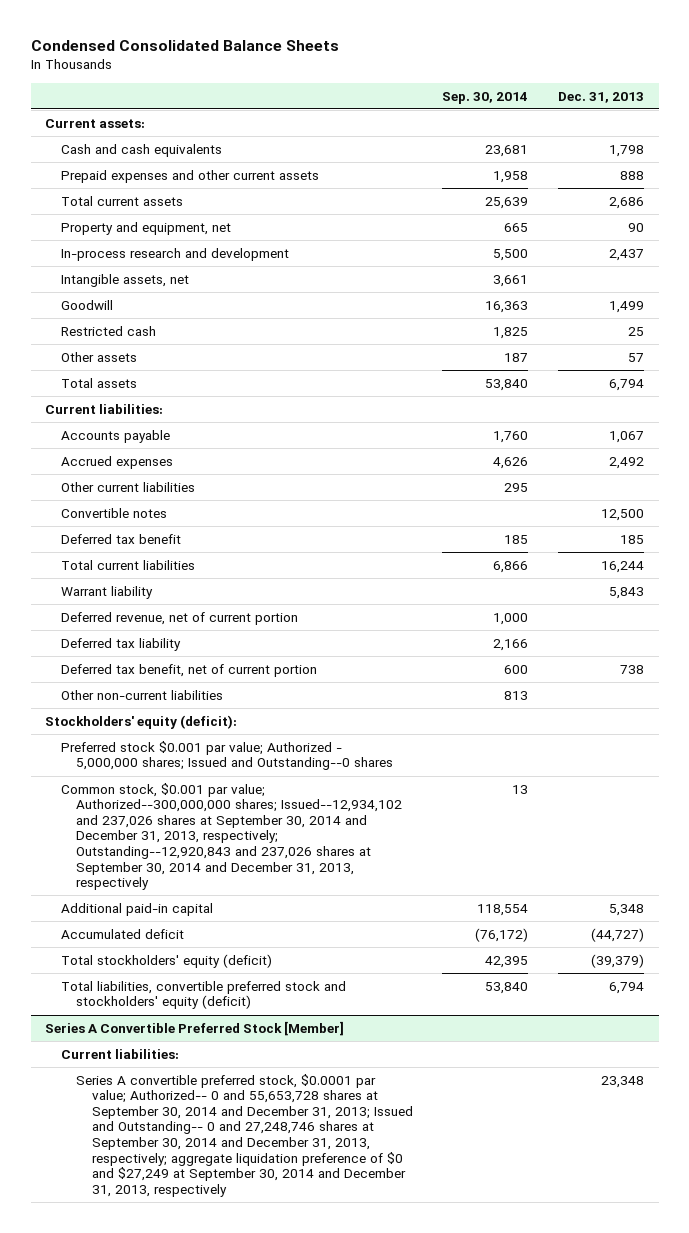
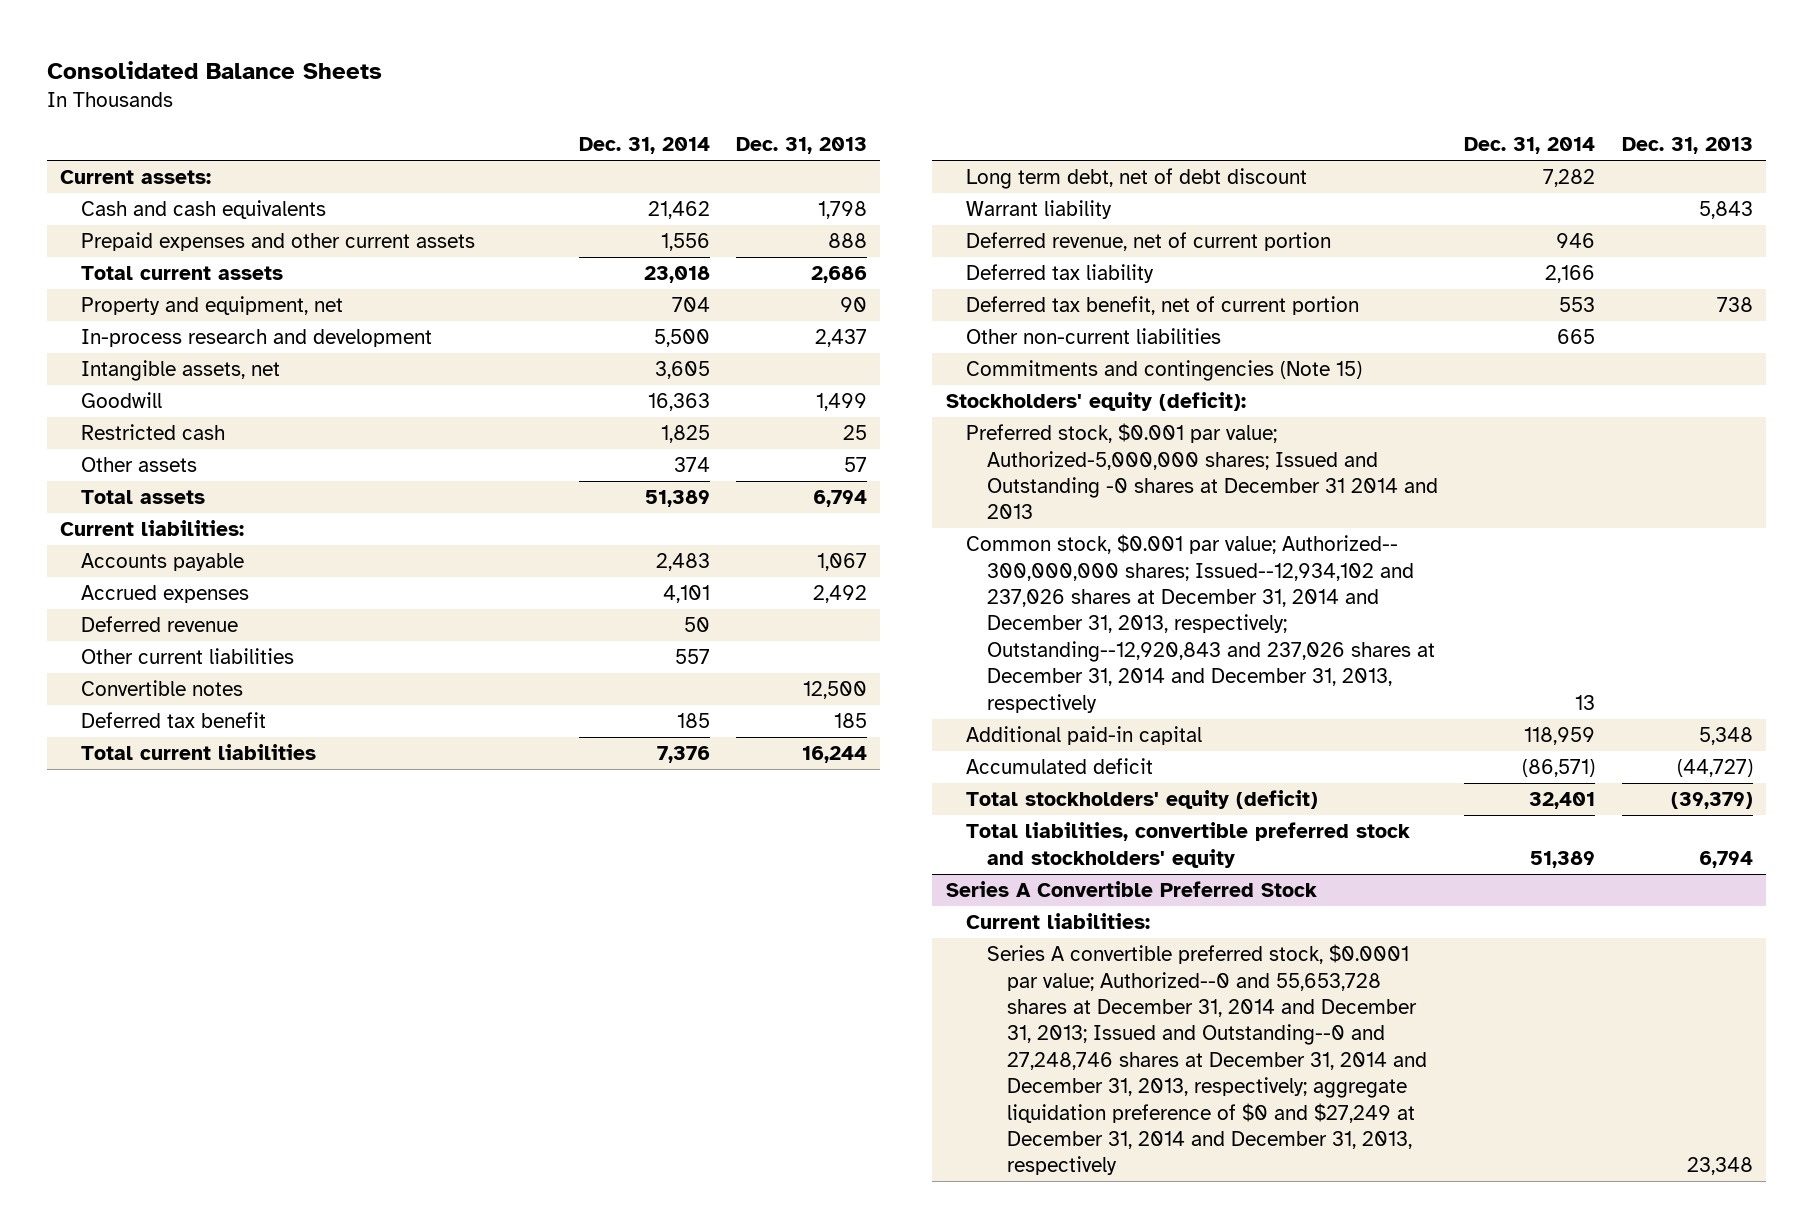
- Condensed Consolidated Balance Sheets
+ Consolidated Balance Sheets
- | Sep. 30, 2014 | Dec. 31, 2013
+ | Dec. 31, 2014 | Dec. 31, 2013
+ Deferred revenue | 50 |
+ Long term debt, net of debt discount | 7,282 |
+ Commitments and contingencies (Note 15)
- Preferred stock $0.001 par value; Authorized - 5,000,000 shares; Issued and Outstanding--0 shares
- Common stock, $0.001 par value; Authorized--300,000,000 shares; Issued--12,934,102 and 237,026 shares at September 30, 2014 and December 31, 2013, respectively; Outstanding--12,920,843 and 237,026 shares at September 30, 2014 and December 31, 2013, respectively | 13 |
+ Preferred stock, $0.001 par value; Authorized-5,000,000 shares; Issued and Outstanding -0 shares at December 31 2014 and 2013
+ Common stock, $0.001 par value; Authorized-- 300,000,000 shares; Issued--12,934,102 and 237,026 shares at December 31, 2014 and December 31, 2013, respectively; Outstanding--12,920,843 and 237,026 shares at December 31, 2014 and December 31, 2013, respectively | 13 |
- Total liabilities, convertible preferred stock and stockholders' equity (deficit) | 53,840 | 6,794
- Series A Convertible Preferred Stock [Member]
+ Total liabilities, convertible preferred stock and stockholders' equity | 51,389 | 6,794
+ Series A Convertible Preferred Stock
- Series A convertible preferred stock, $0.0001 par value; Authorized-- 0 and 55,653,728 shares at September 30, 2014 and December 31, 2013; Issued and Outstanding-- 0 and 27,248,746 shares at September 30, 2014 and December 31, 2013, respectively; aggregate liquidation preference of $0 and $27,249 at September 30, 2014 and December 31, 2013, respectively | | 23,348
+ Series A convertible preferred stock, $0.0001 par value; Authorized--0 and 55,653,728 shares at December 31, 2014 and December 31, 2013; Issued and Outstanding--0 and 27,248,746 shares at December 31, 2014 and December 31, 2013, respectively; aggregate liquidation preference of $0 and $27,249 at December 31, 2014 and December 31, 2013, respectively | | 23,348

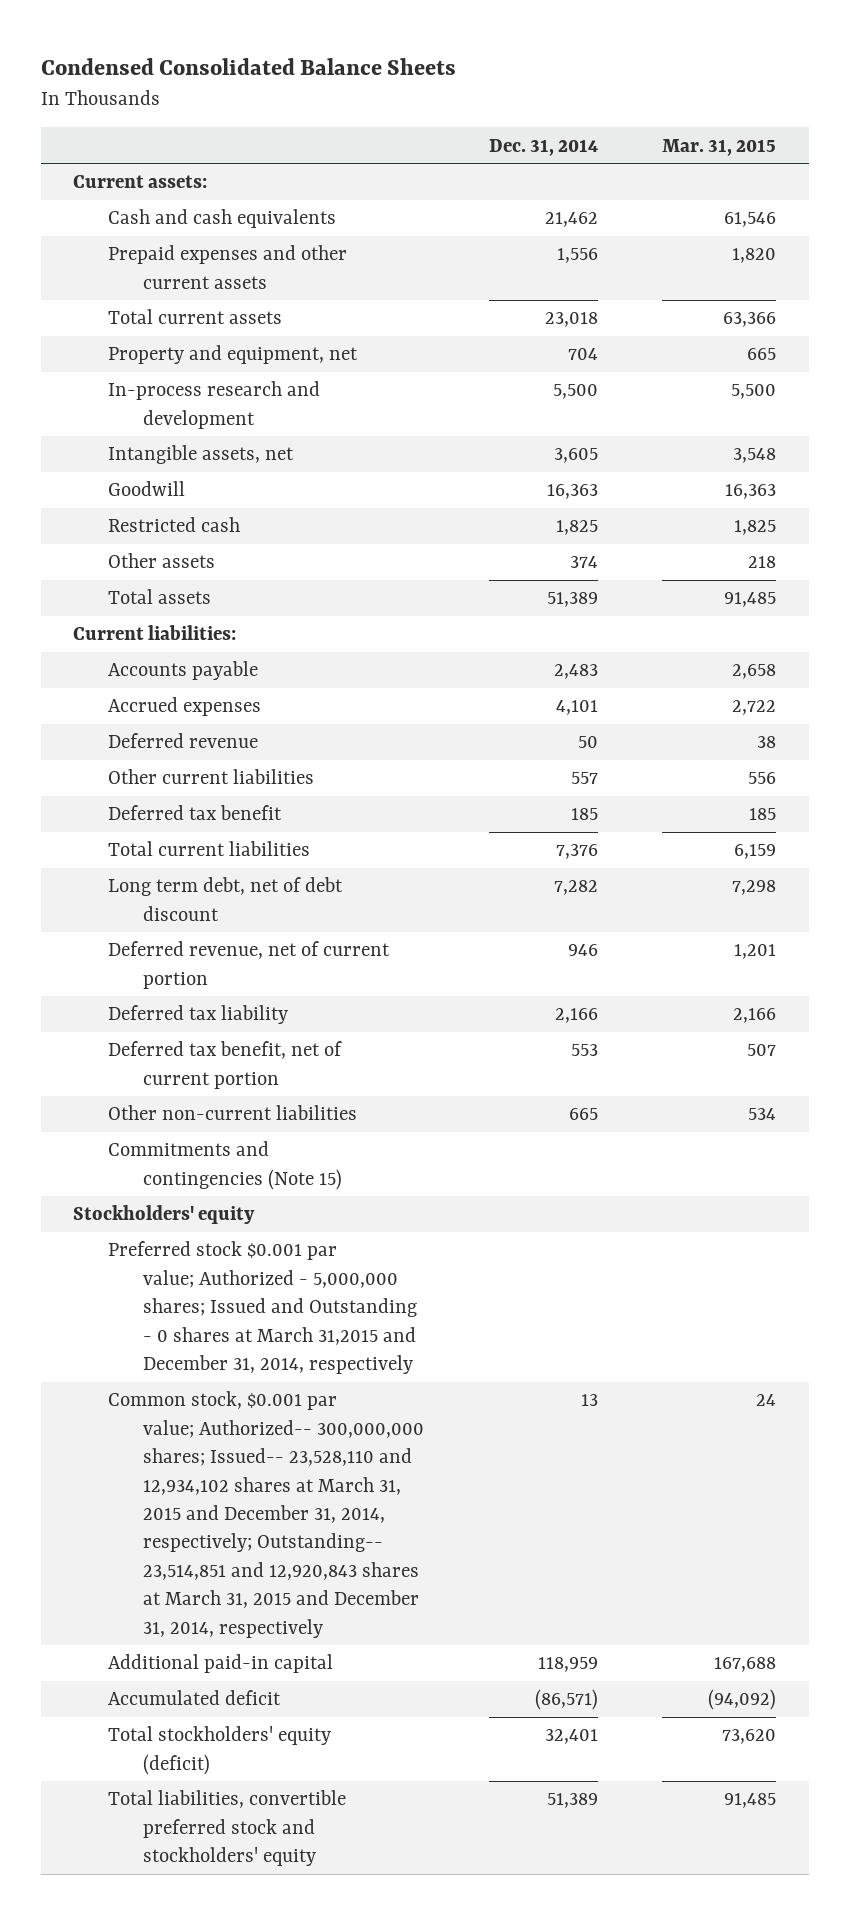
- Consolidated Balance Sheets
+ Condensed Consolidated Balance Sheets
- | Dec. 31, 2014 | Dec. 31, 2013
+ | Dec. 31, 2014 | Mar. 31, 2015
- Convertible notes | | 12,500
- Warrant liability | | 5,843
- Stockholders' equity (deficit):
- Preferred stock, $0.001 par value; Authorized-5,000,000 shares; Issued and Outstanding -0 shares at December 31 2014 and 2013
- Common stock, $0.001 par value; Authorized-- 300,000,000 shares; Issued--12,934,102 and 237,026 shares at December 31, 2014 and December 31, 2013, respectively; Outstanding--12,920,843 and 237,026 shares at December 31, 2014 and December 31, 2013, respectively | 13 |
+ Stockholders' equity
+ Preferred stock $0.001 par value; Authorized - 5,000,000 shares; Issued and Outstanding - 0 shares at March 31,2015 and December 31, 2014, respectively
+ Common stock, $0.001 par value; Authorized-- 300,000,000 shares; Issued-- 23,528,110 and 12,934,102 shares at March 31, 2015 and December 31, 2014, respectively; Outstanding-- 23,514,851 and 12,920,843 shares at March 31, 2015 and December 31, 2014, respectively | 13 | 24
- Series A Convertible Preferred Stock
- Current liabilities:
- Series A convertible preferred stock, $0.0001 par value; Authorized--0 and 55,653,728 shares at December 31, 2014 and December 31, 2013; Issued and Outstanding--0 and 27,248,746 shares at December 31, 2014 and December 31, 2013, respectively; aggregate liquidation preference of $0 and $27,249 at December 31, 2014 and December 31, 2013, respectively | | 23,348

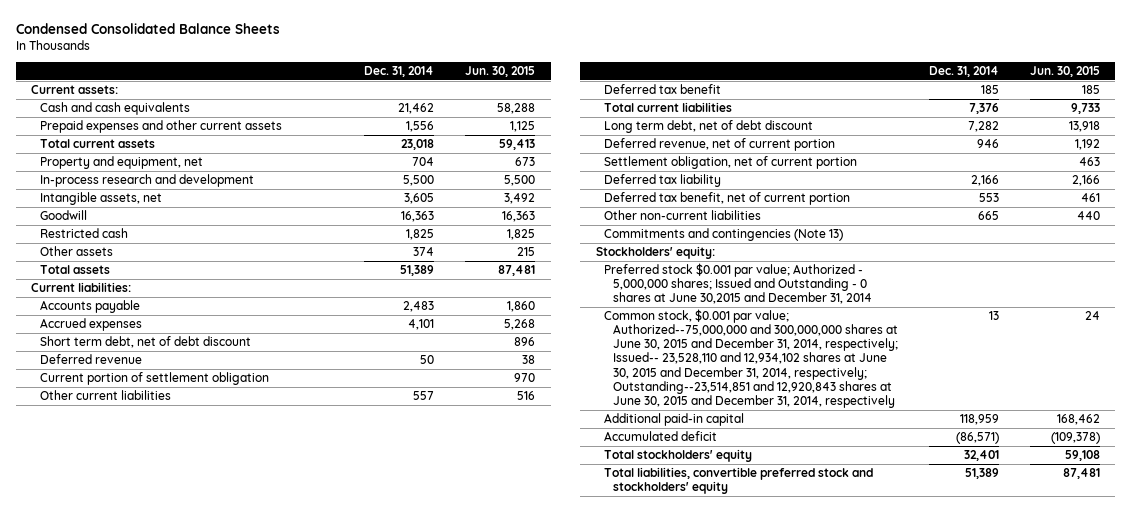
- | Dec. 31, 2014 | Mar. 31, 2015
+ | Dec. 31, 2014 | Jun. 30, 2015
+ Short term debt, net of debt discount | | 896
+ Current portion of settlement obligation | | 970
+ Settlement obligation, net of current portion | | 463
- Commitments and contingencies (Note 15)
- Stockholders' equity
- Preferred stock $0.001 par value; Authorized - 5,000,000 shares; Issued and Outstanding - 0 shares at March 31,2015 and December 31, 2014, respectively
- Common stock, $0.001 par value; Authorized-- 300,000,000 shares; Issued-- 23,528,110 and 12,934,102 shares at March 31, 2015 and December 31, 2014, respectively; Outstanding-- 23,514,851 and 12,920,843 shares at March 31, 2015 and December 31, 2014, respectively | 13 | 24
+ Commitments and contingencies (Note 13)
+ Stockholders' equity:
+ Preferred stock $0.001 par value; Authorized - 5,000,000 shares; Issued and Outstanding - 0 shares at June 30,2015 and December 31, 2014
+ Common stock, $0.001 par value; Authorized--75,000,000 and 300,000,000 shares at June 30, 2015 and December 31, 2014, respectively; Issued-- 23,528,110 and 12,934,102 shares at June 30, 2015 and December 31, 2014, respectively; Outstanding--23,514,851 and 12,920,843 shares at June 30, 2015 and December 31, 2014, respectively | 13 | 24
- Total stockholders' equity (deficit) | 32,401 | 73,620
+ Total stockholders' equity | 32,401 | 59,108

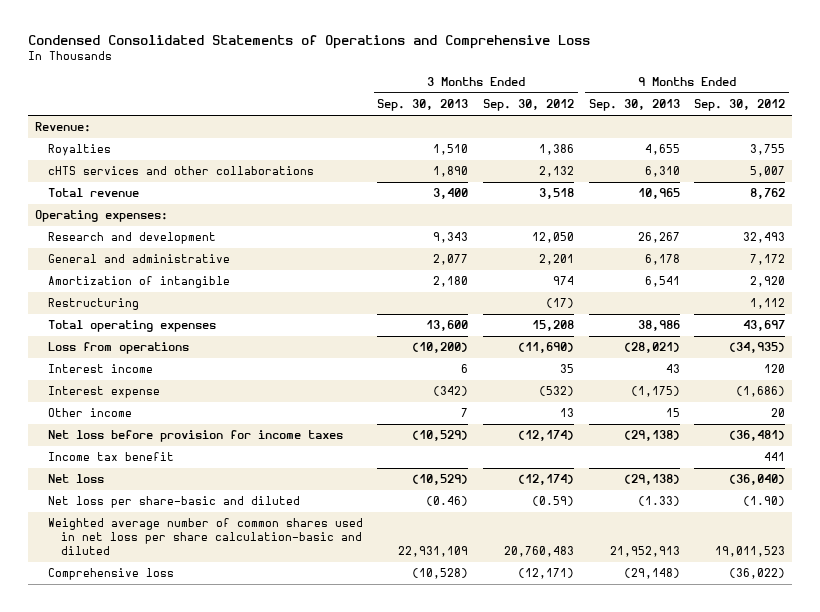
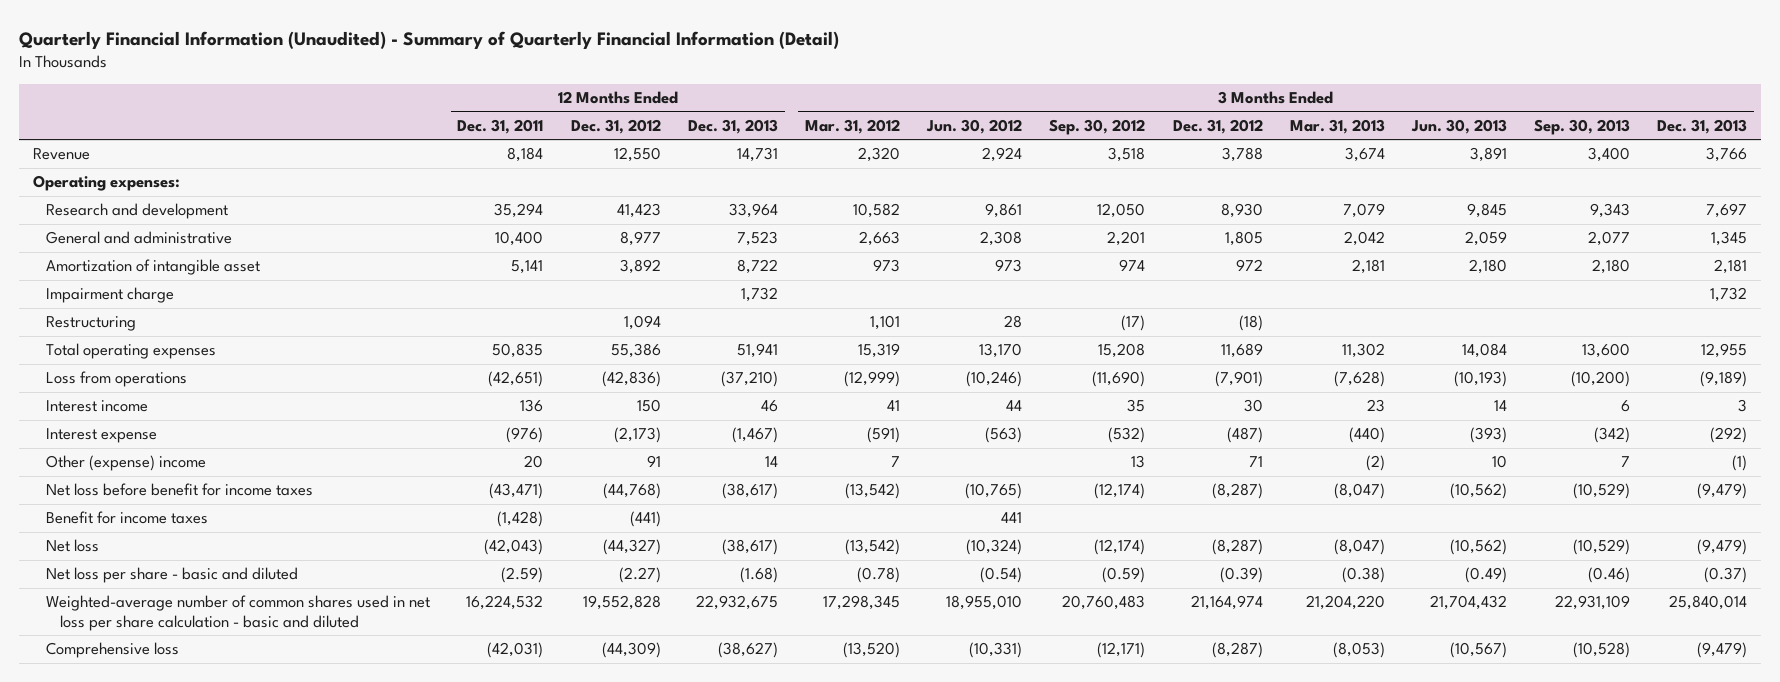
- Condensed Consolidated Statements of Operations and Comprehensive Loss
+ Quarterly Financial Information (Unaudited) - Summary of Quarterly Financial Information (Detail)
- | 3 Months Ended Sep. 30, 2013 | 3 Months Ended Sep. 30, 2012 | 9 Months Ended Sep. 30, 2013 | 9 Months Ended Sep. 30, 2012
+ | 12 Months Ended Dec. 31, 2011 | 12 Months Ended Dec. 31, 2012 | 12 Months Ended Dec. 31, 2013 | 3 Months Ended Mar. 31, 2012 | 3 Months Ended Jun. 30, 2012 | 3 Months Ended Sep. 30, 2012 | 3 Months Ended Dec. 31, 2012 | 3 Months Ended Mar. 31, 2013 | 3 Months Ended Jun. 30, 2013 | 3 Months Ended Sep. 30, 2013 | 3 Months Ended Dec. 31, 2013
- Revenue:
- Royalties | 1,510 | 1,386 | 4,655 | 3,755
- cHTS services and other collaborations | 1,890 | 2,132 | 6,310 | 5,007
- Total revenue | 3,400 | 3,518 | 10,965 | 8,762
+ Revenue | 8,184 | 12,550 | 14,731 | 2,320 | 2,924 | 3,518 | 3,788 | 3,674 | 3,891 | 3,400 | 3,766
- Amortization of intangible | 2,180 | 974 | 6,541 | 2,920
+ Amortization of intangible asset | 5,141 | 3,892 | 8,722 | 973 | 973 | 974 | 972 | 2,181 | 2,180 | 2,180 | 2,181
+ Impairment charge | | | 1,732 | | | | | | | | 1,732
- Other income | 7 | 13 | 15 | 20
- Net loss before provision for income taxes | (10,529) | (12,174) | (29,138) | (36,481)
- Income tax benefit | | | | 441
+ Other (expense) income | 20 | 91 | 14 | 7 | | 13 | 71 | (2) | 10 | 7 | (1)
+ Net loss before benefit for income taxes | (43,471) | (44,768) | (38,617) | (13,542) | (10,765) | (12,174) | (8,287) | (8,047) | (10,562) | (10,529) | (9,479)
+ Benefit for income taxes | (1,428) | (441) | | | 441 | | | | | |
- Net loss per share-basic and diluted | (0.46) | (0.59) | (1.33) | (1.90)
- Weighted average number of common shares used in net loss per share calculation-basic and diluted | 22,931,109 | 20,760,483 | 21,952,913 | 19,011,523
+ Net loss per share - basic and diluted | (2.59) | (2.27) | (1.68) | (0.78) | (0.54) | (0.59) | (0.39) | (0.38) | (0.49) | (0.46) | (0.37)
+ Weighted-average number of common shares used in net loss per share calculation - basic and diluted | 16,224,532 | 19,552,828 | 22,932,675 | 17,298,345 | 18,955,010 | 20,760,483 | 21,164,974 | 21,204,220 | 21,704,432 | 22,931,109 | 25,840,014

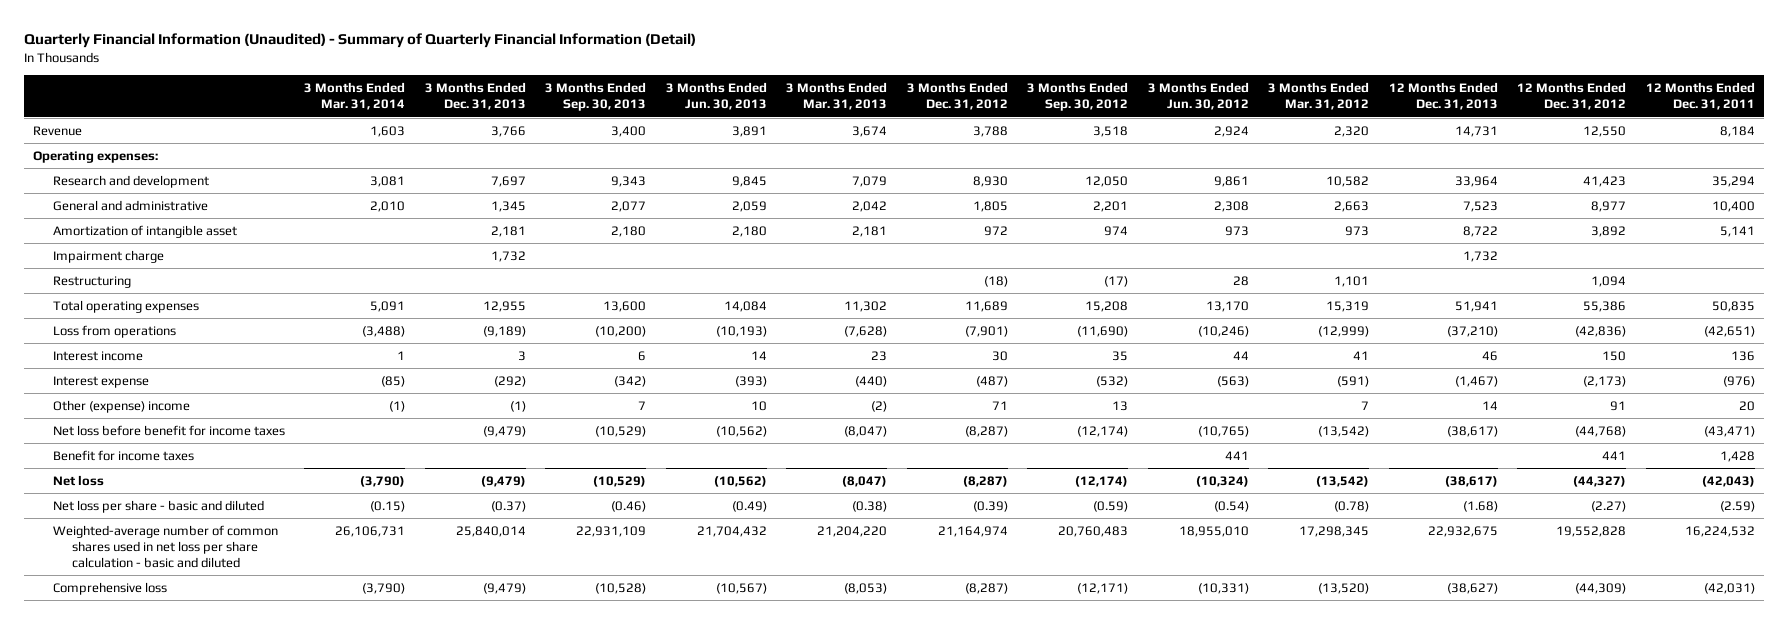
- | 12 Months Ended Dec. 31, 2011 | 12 Months Ended Dec. 31, 2012 | 12 Months Ended Dec. 31, 2013 | 3 Months Ended Mar. 31, 2012 | 3 Months Ended Jun. 30, 2012 | 3 Months Ended Sep. 30, 2012 | 3 Months Ended Dec. 31, 2012 | 3 Months Ended Mar. 31, 2013 | 3 Months Ended Jun. 30, 2013 | 3 Months Ended Sep. 30, 2013 | 3 Months Ended Dec. 31, 2013
+ | 3 Months Ended Mar. 31, 2014 | 3 Months Ended Dec. 31, 2013 | 3 Months Ended Sep. 30, 2013 | 3 Months Ended Jun. 30, 2013 | 3 Months Ended Mar. 31, 2013 | 3 Months Ended Dec. 31, 2012 | 3 Months Ended Sep. 30, 2012 | 3 Months Ended Jun. 30, 2012 | 3 Months Ended Mar. 31, 2012 | 12 Months Ended Dec. 31, 2013 | 12 Months Ended Dec. 31, 2012 | 12 Months Ended Dec. 31, 2011
- Benefit for income taxes | (1,428) | (441) | | | 441 | | | | | |
+ Benefit for income taxes | | | | | | | | 441 | | | 441 | 1,428

